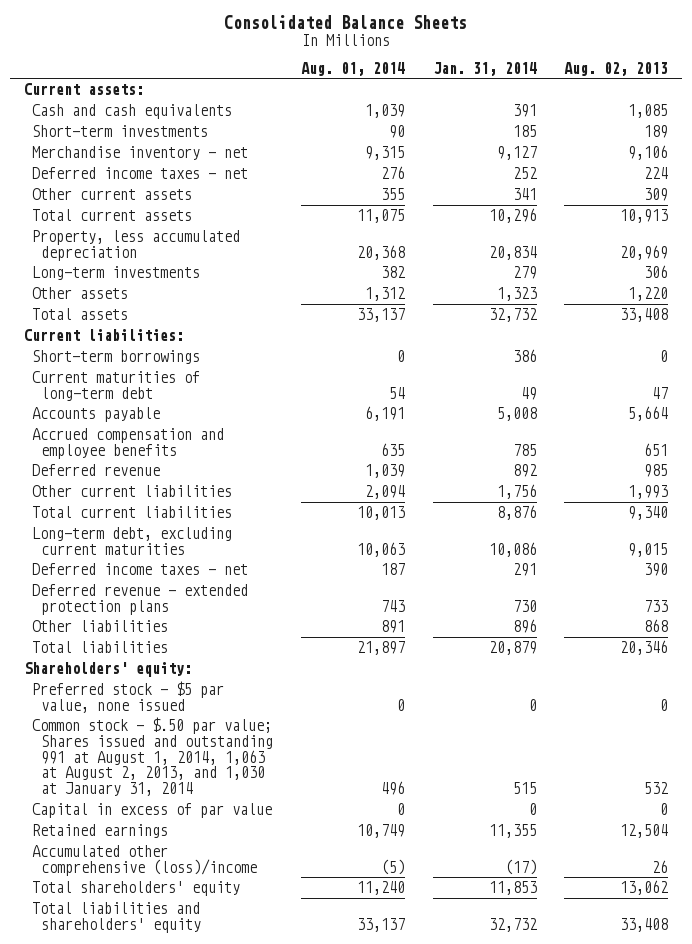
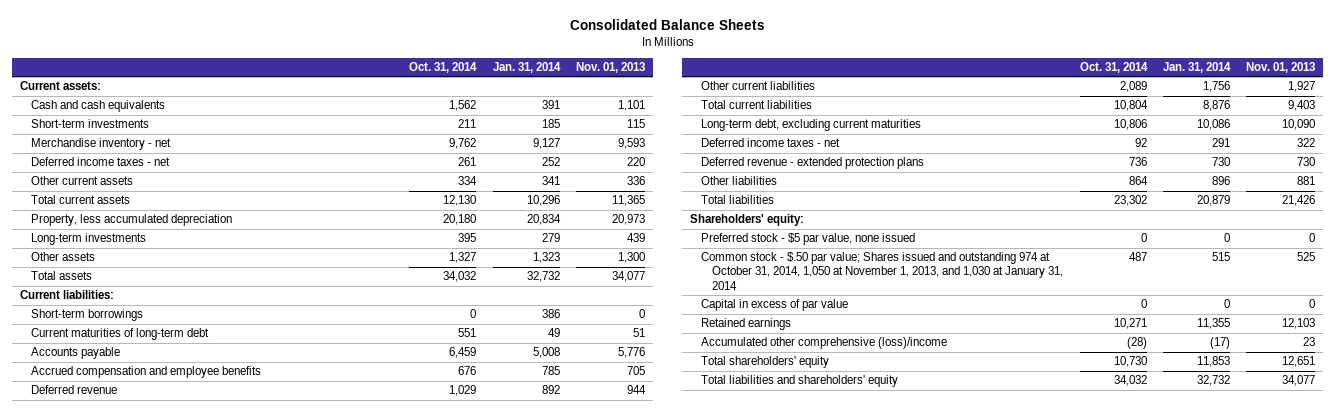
- | Aug. 01, 2014 | Jan. 31, 2014 | Aug. 02, 2013
+ | Oct. 31, 2014 | Jan. 31, 2014 | Nov. 01, 2013
- Common stock - $.50 par value; Shares issued and outstanding 991 at August 1, 2014, 1,063 at August 2, 2013, and 1,030 at January 31, 2014 | 496 | 515 | 532
+ Common stock - $.50 par value; Shares issued and outstanding 974 at October 31, 2014, 1,050 at November 1, 2013, and 1,030 at January 31, 2014 | 487 | 515 | 525

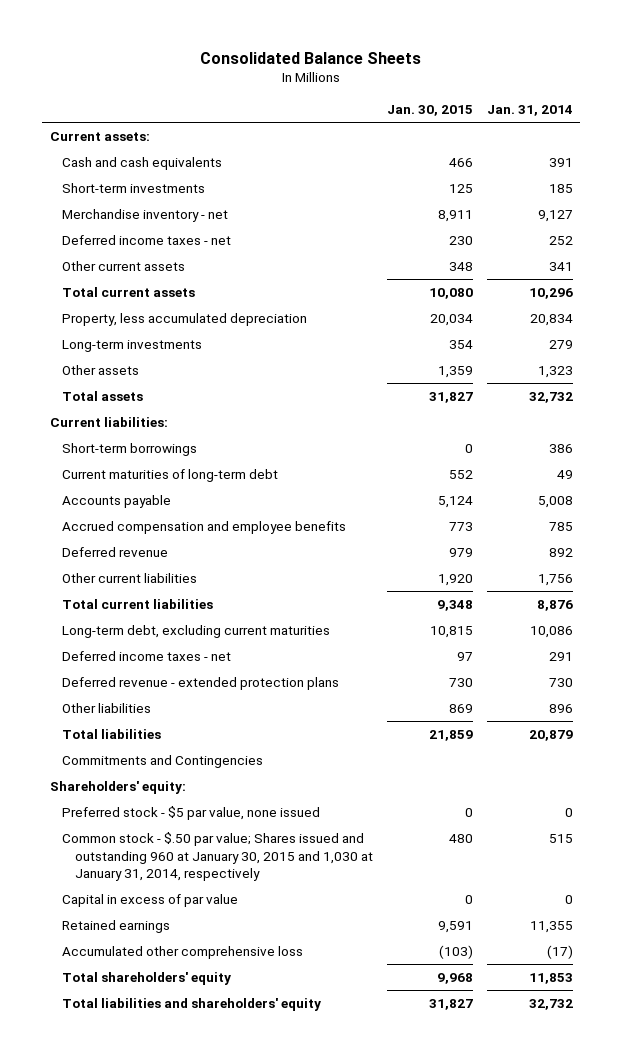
- | Oct. 31, 2014 | Jan. 31, 2014 | Nov. 01, 2013
+ | Jan. 30, 2015 | Jan. 31, 2014
+ Commitments and Contingencies
- Common stock - $.50 par value; Shares issued and outstanding 974 at October 31, 2014, 1,050 at November 1, 2013, and 1,030 at January 31, 2014 | 487 | 515 | 525
+ Common stock - $.50 par value; Shares issued and outstanding 960 at January 30, 2015 and 1,030 at January 31, 2014, respectively | 480 | 515
- Accumulated other comprehensive (loss)/income | (28) | (17) | 23
+ Accumulated other comprehensive loss | (103) | (17)

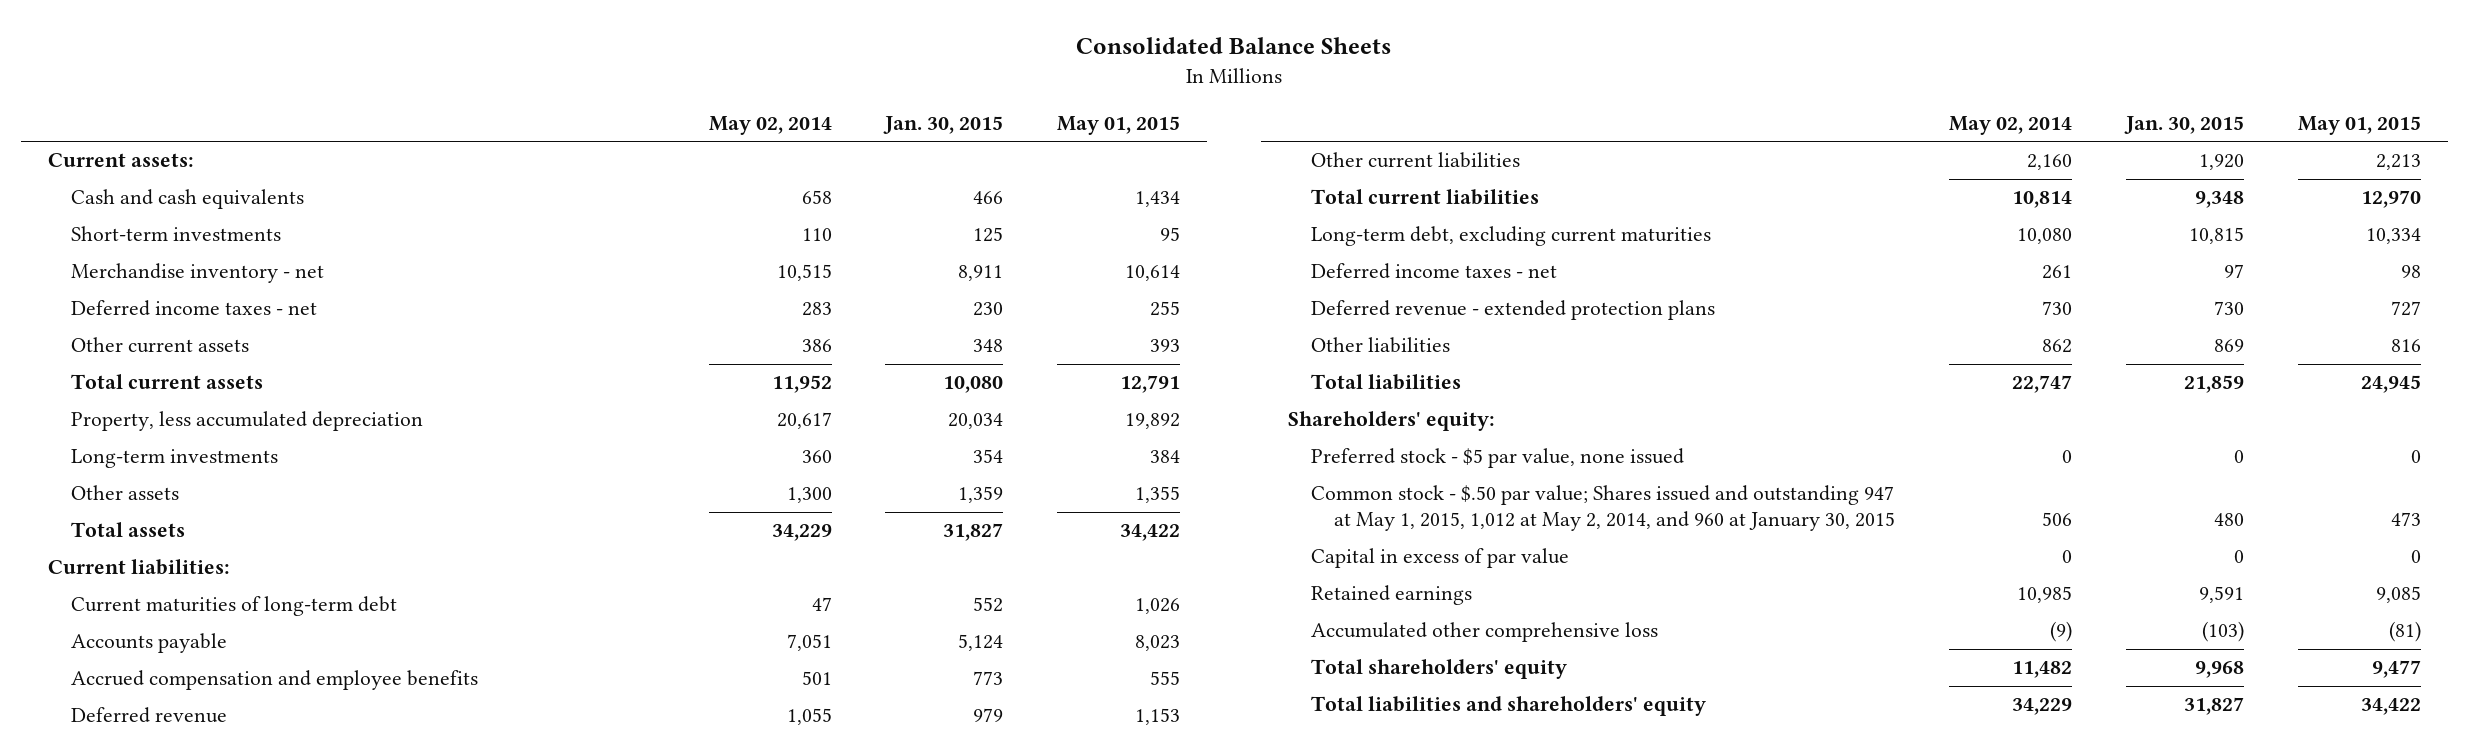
- | Jan. 30, 2015 | Jan. 31, 2014
+ | May 02, 2014 | Jan. 30, 2015 | May 01, 2015
- Short-term borrowings | 0 | 386
- Commitments and Contingencies
- Common stock - $.50 par value; Shares issued and outstanding 960 at January 30, 2015 and 1,030 at January 31, 2014, respectively | 480 | 515
+ Common stock - $.50 par value; Shares issued and outstanding 947 at May 1, 2015, 1,012 at May 2, 2014, and 960 at January 30, 2015 | 506 | 480 | 473

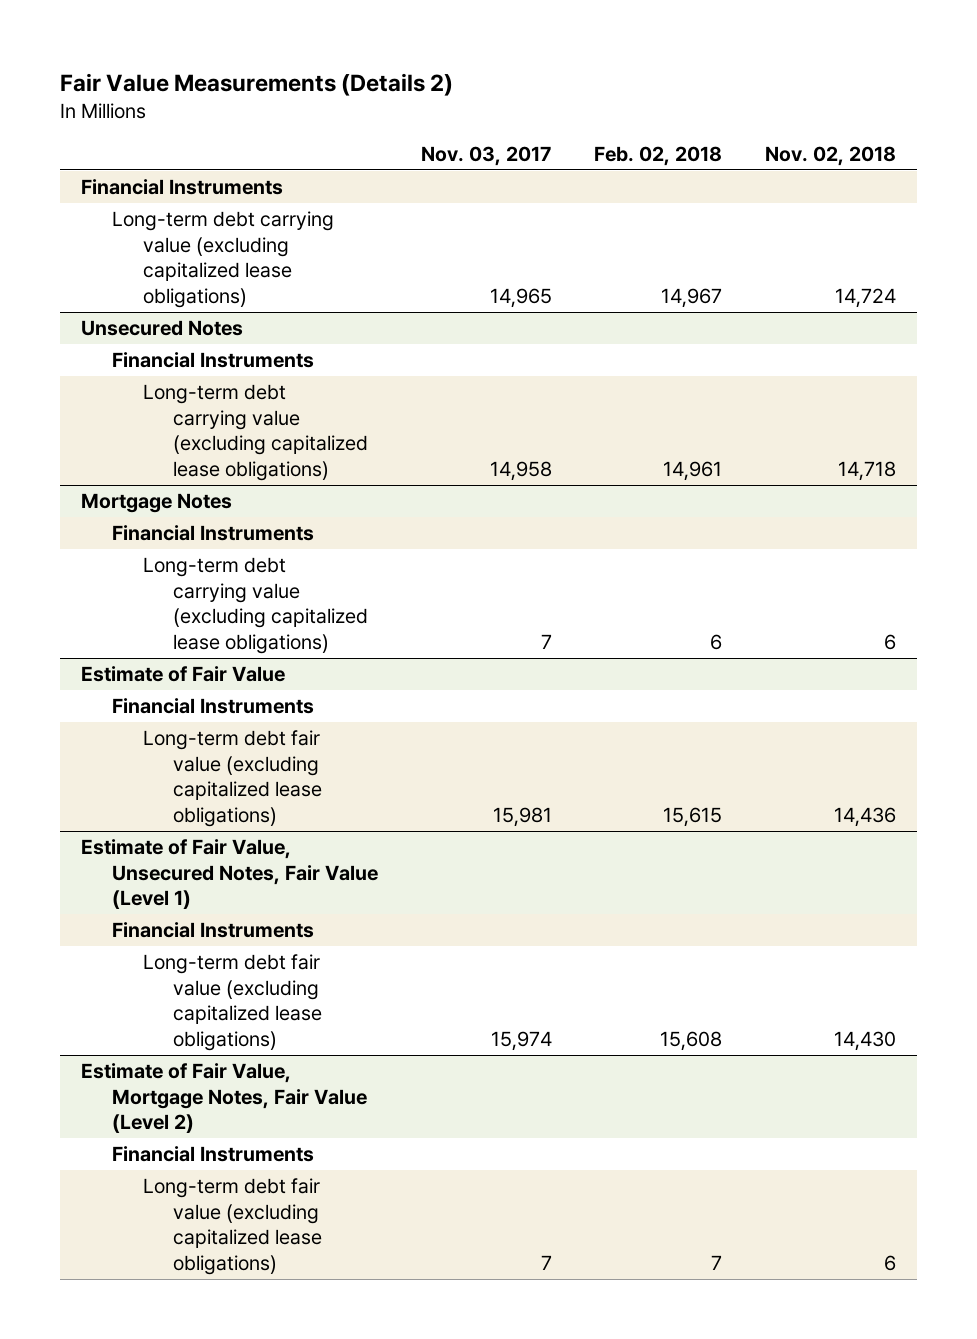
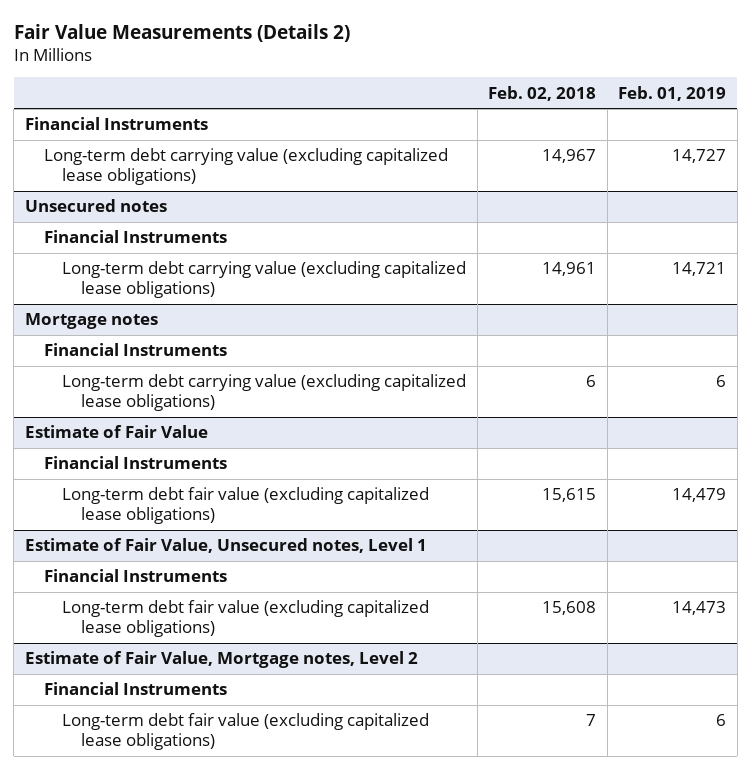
- | Nov. 03, 2017 | Feb. 02, 2018 | Nov. 02, 2018
+ | Feb. 02, 2018 | Feb. 01, 2019
- Unsecured Notes
+ Unsecured notes
- Mortgage Notes
+ Mortgage notes
- Estimate of Fair Value, Unsecured Notes, Fair Value (Level 1)
+ Estimate of Fair Value, Unsecured notes, Level 1
- Estimate of Fair Value, Mortgage Notes, Fair Value (Level 2)
+ Estimate of Fair Value, Mortgage notes, Level 2

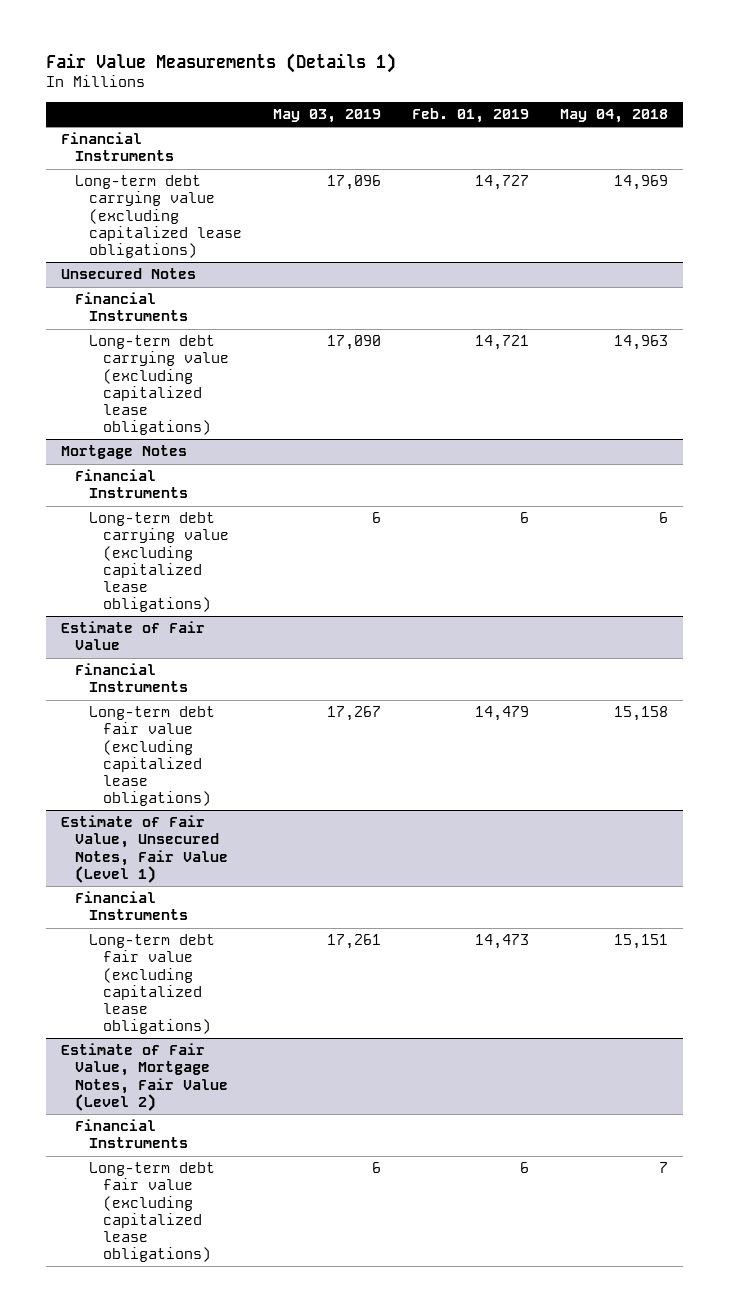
- Fair Value Measurements (Details 2)
+ Fair Value Measurements (Details 1)
- | Feb. 02, 2018 | Feb. 01, 2019
+ | May 03, 2019 | Feb. 01, 2019 | May 04, 2018
- Unsecured notes
+ Unsecured Notes
- Mortgage notes
+ Mortgage Notes
- Estimate of Fair Value, Unsecured notes, Level 1
+ Estimate of Fair Value, Unsecured Notes, Fair Value (Level 1)
- Estimate of Fair Value, Mortgage notes, Level 2
+ Estimate of Fair Value, Mortgage Notes, Fair Value (Level 2)

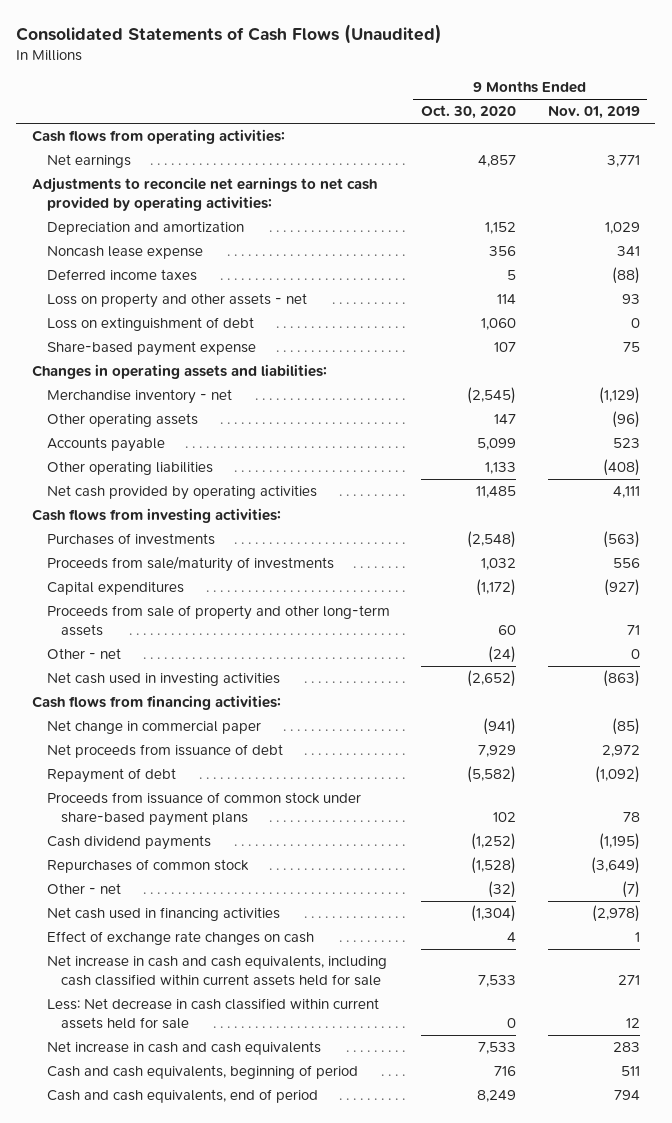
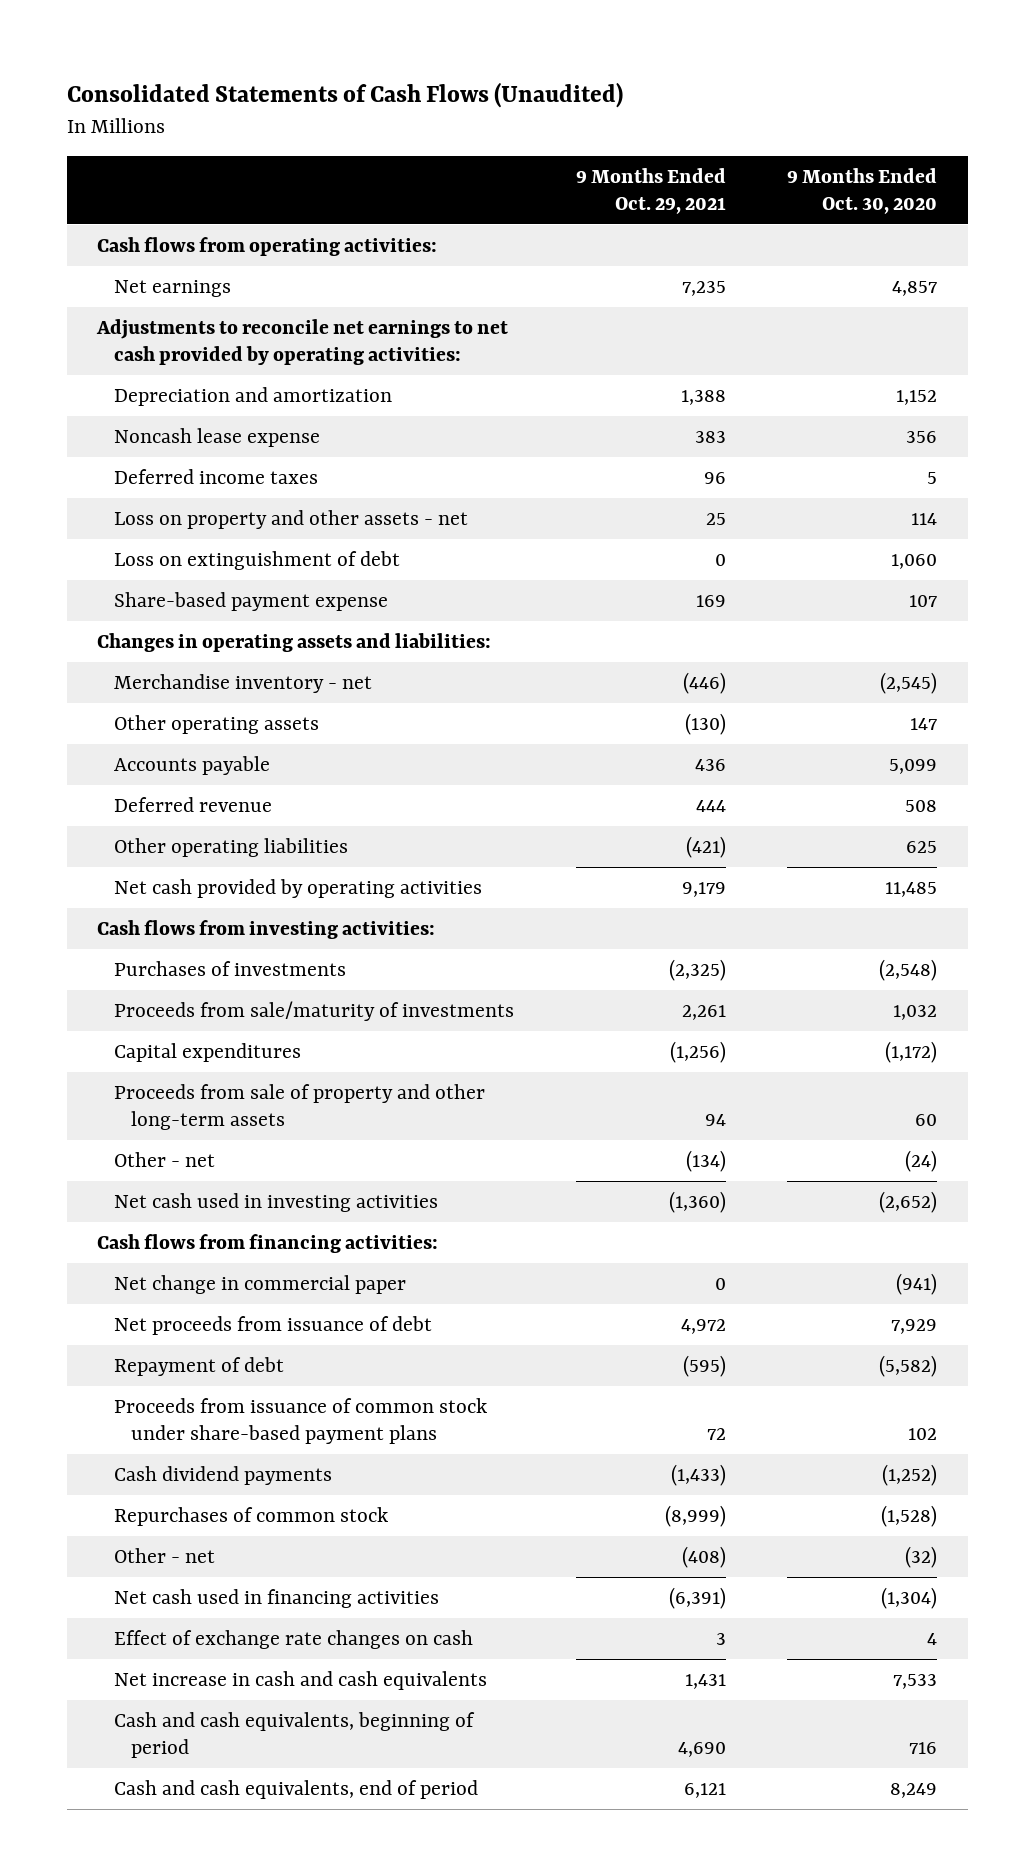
- | 9 Months Ended Oct. 30, 2020 | 9 Months Ended Nov. 01, 2019
+ | 9 Months Ended Oct. 29, 2021 | 9 Months Ended Oct. 30, 2020
- Other operating liabilities | 1,133 | (408)
+ Deferred revenue | 444 | 508
+ Other operating liabilities | (421) | 625
- Net increase in cash and cash equivalents, including cash classified within current assets held for sale | 7,533 | 271
- Less: Net decrease in cash classified within current assets held for sale | 0 | 12

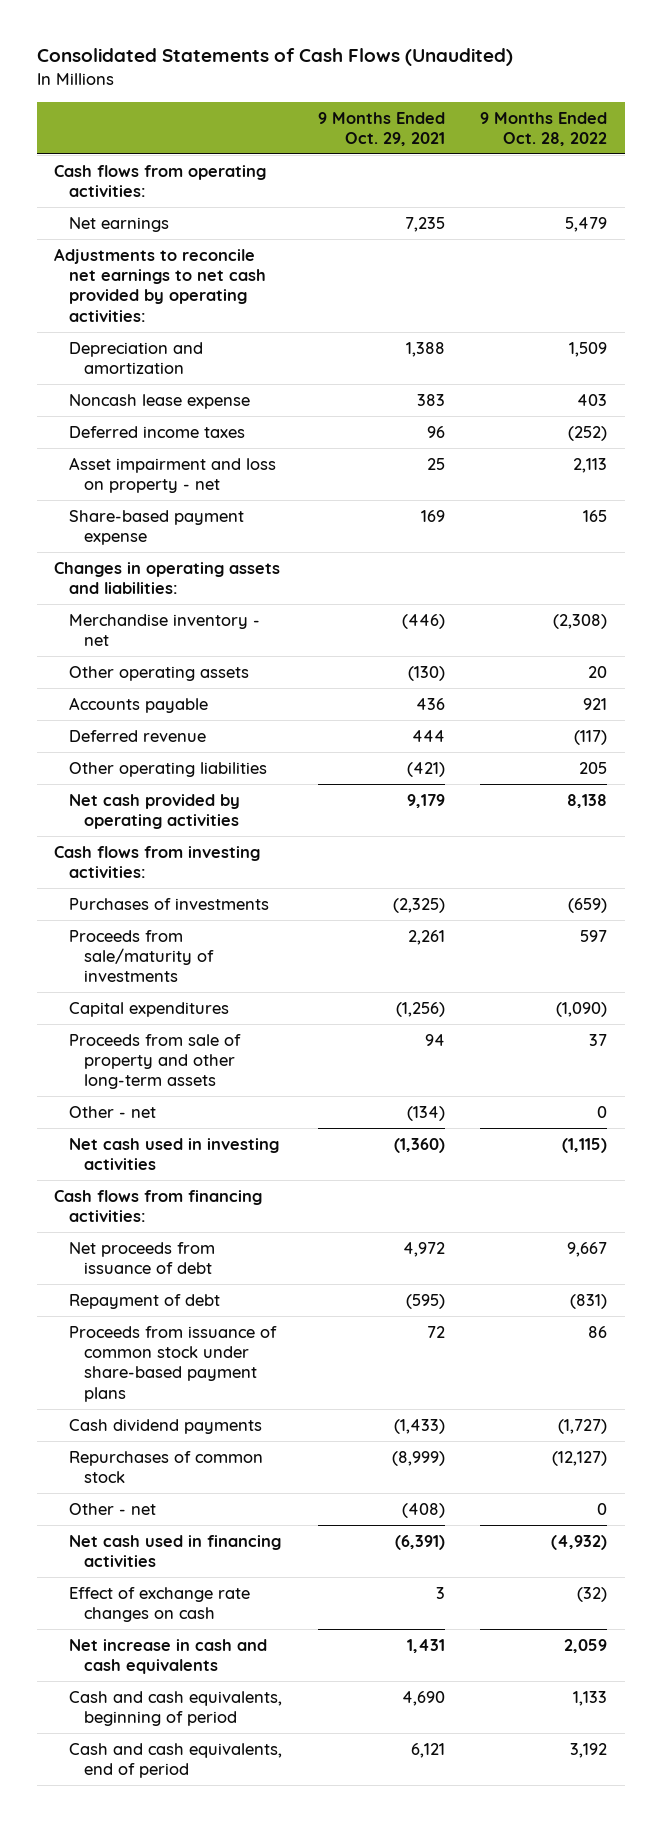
- | 9 Months Ended Oct. 29, 2021 | 9 Months Ended Oct. 30, 2020
+ | 9 Months Ended Oct. 29, 2021 | 9 Months Ended Oct. 28, 2022
- Loss on property and other assets - net | 25 | 114
- Loss on extinguishment of debt | 0 | 1,060
+ Asset impairment and loss on property - net | 25 | 2,113
- Net change in commercial paper | 0 | (941)

